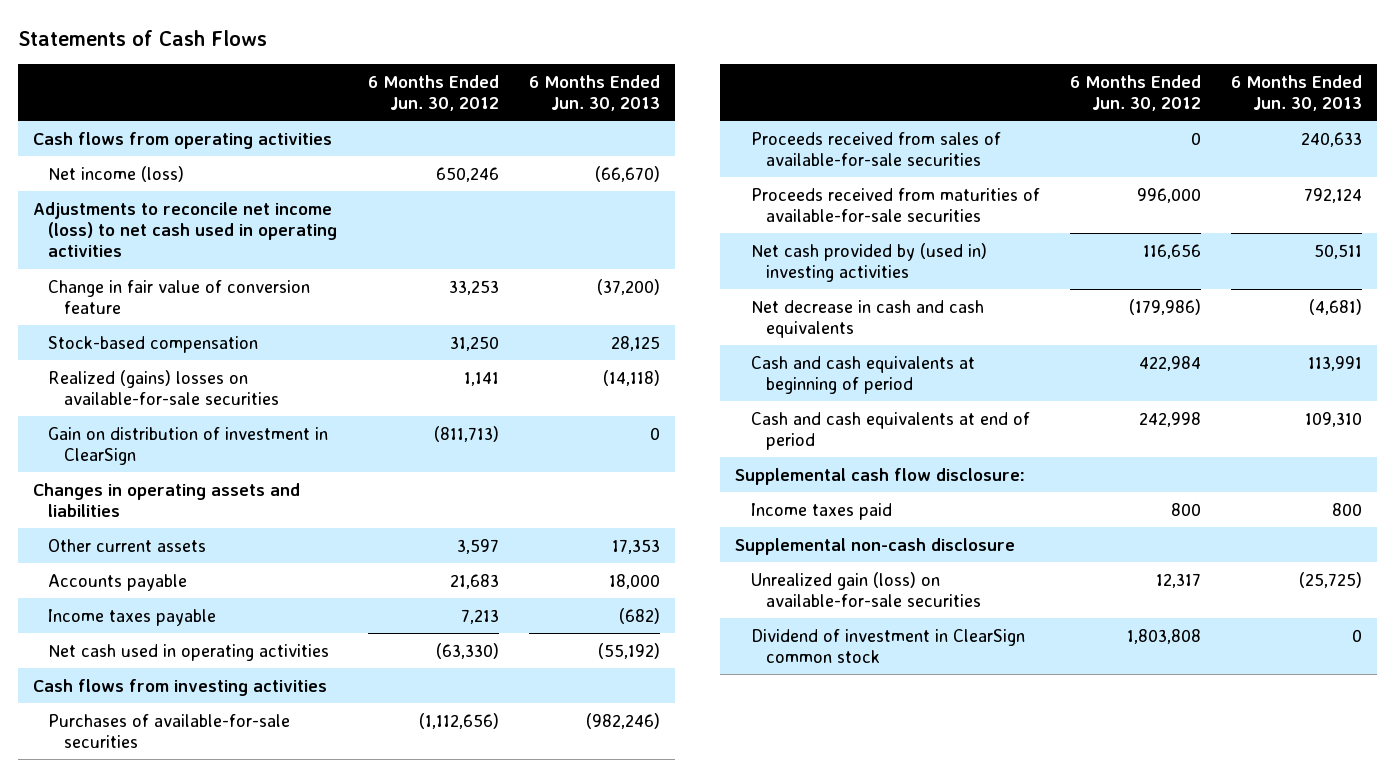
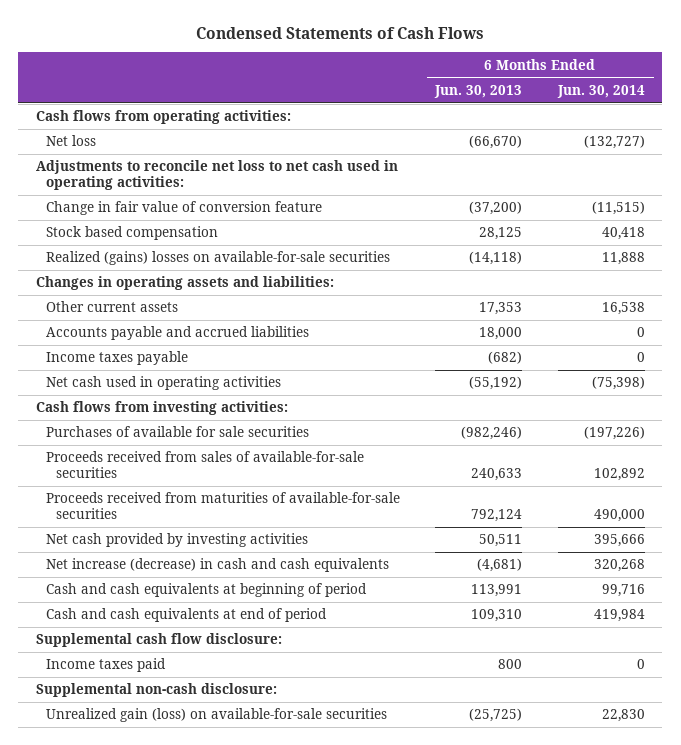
- Statements of Cash Flows
+ Condensed Statements of Cash Flows
- | 6 Months Ended Jun. 30, 2012 | 6 Months Ended Jun. 30, 2013
+ | 6 Months Ended Jun. 30, 2013 | 6 Months Ended Jun. 30, 2014
- Cash flows from operating activities
- Net income (loss) | 650,246 | (66,670)
- Adjustments to reconcile net income (loss) to net cash used in operating activities
+ Cash flows from operating activities:
+ Net loss | (66,670) | (132,727)
+ Adjustments to reconcile net loss to net cash used in operating activities:
- Stock-based compensation | 31,250 | 28,125
+ Stock based compensation | 28,125 | 40,418
- Gain on distribution of investment in ClearSign | (811,713) | 0
- Changes in operating assets and liabilities
+ Changes in operating assets and liabilities:
- Accounts payable | 21,683 | 18,000
+ Accounts payable and accrued liabilities | 18,000 | 0
- Cash flows from investing activities
- Purchases of available-for-sale securities | (1,112,656) | (982,246)
+ Cash flows from investing activities:
+ Purchases of available for sale securities | (982,246) | (197,226)
- Net cash provided by (used in) investing activities | 116,656 | 50,511
- Net decrease in cash and cash equivalents | (179,986) | (4,681)
+ Net cash provided by investing activities | 50,511 | 395,666
+ Net increase (decrease) in cash and cash equivalents | (4,681) | 320,268
- Supplemental non-cash disclosure
+ Supplemental non-cash disclosure:
- Dividend of investment in ClearSign common stock | 1,803,808 | 0

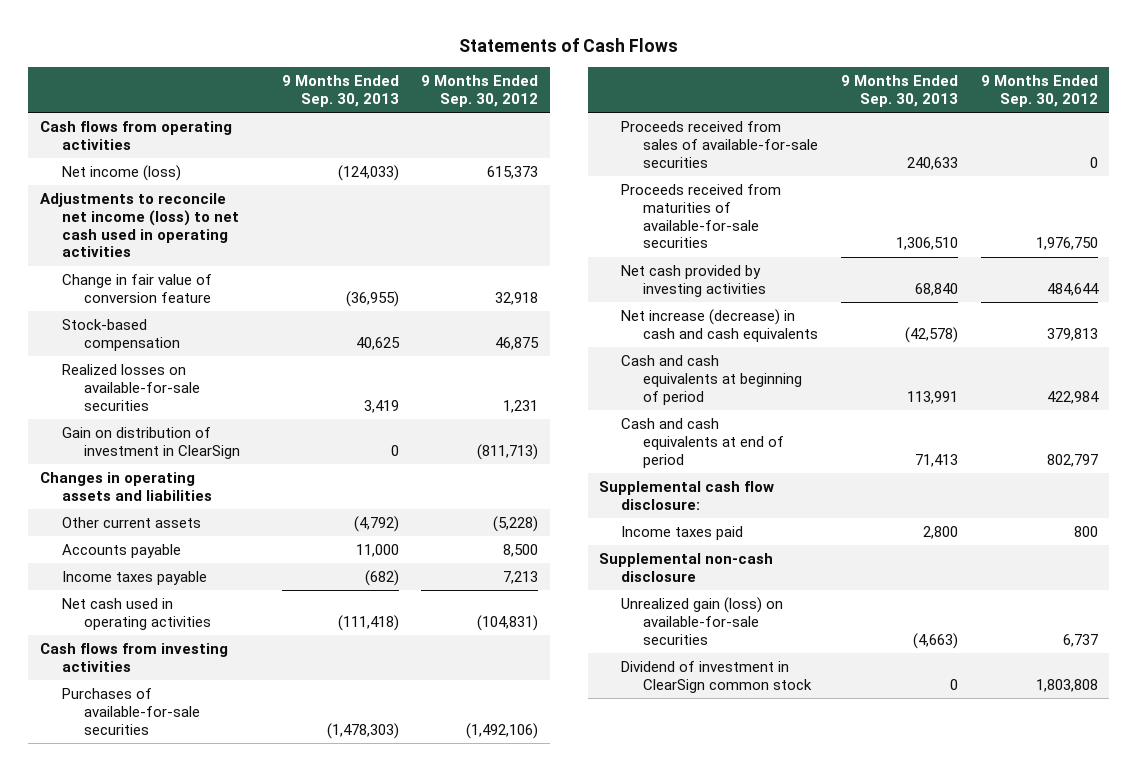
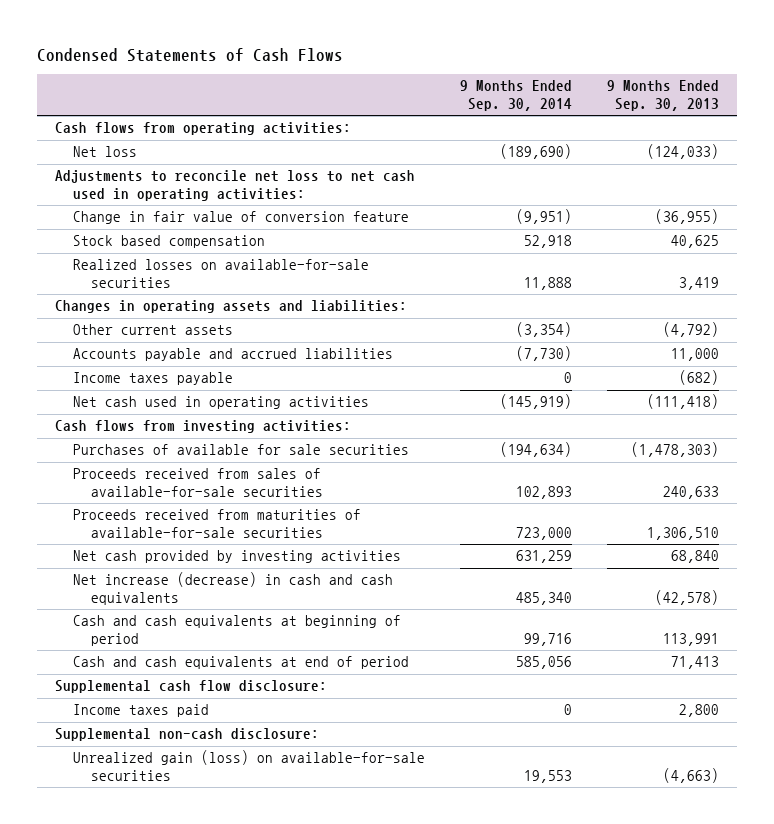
- Statements of Cash Flows
+ Condensed Statements of Cash Flows
- | 9 Months Ended Sep. 30, 2013 | 9 Months Ended Sep. 30, 2012
+ | 9 Months Ended Sep. 30, 2014 | 9 Months Ended Sep. 30, 2013
- Cash flows from operating activities
- Net income (loss) | (124,033) | 615,373
- Adjustments to reconcile net income (loss) to net cash used in operating activities
+ Cash flows from operating activities:
+ Net loss | (189,690) | (124,033)
+ Adjustments to reconcile net loss to net cash used in operating activities:
- Stock-based compensation | 40,625 | 46,875
+ Stock based compensation | 52,918 | 40,625
- Gain on distribution of investment in ClearSign | 0 | (811,713)
- Changes in operating assets and liabilities
+ Changes in operating assets and liabilities:
- Accounts payable | 11,000 | 8,500
+ Accounts payable and accrued liabilities | (7,730) | 11,000
- Cash flows from investing activities
- Purchases of available-for-sale securities | (1,478,303) | (1,492,106)
+ Cash flows from investing activities:
+ Purchases of available for sale securities | (194,634) | (1,478,303)
- Supplemental non-cash disclosure
+ Supplemental non-cash disclosure:
- Dividend of investment in ClearSign common stock | 0 | 1,803,808

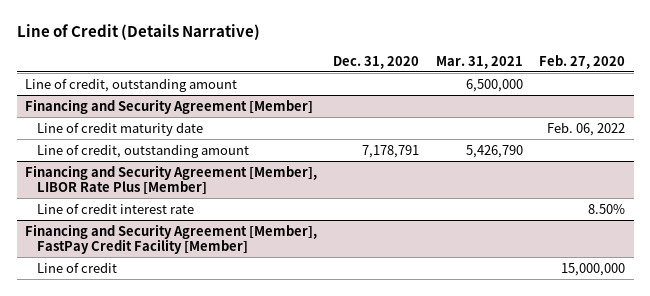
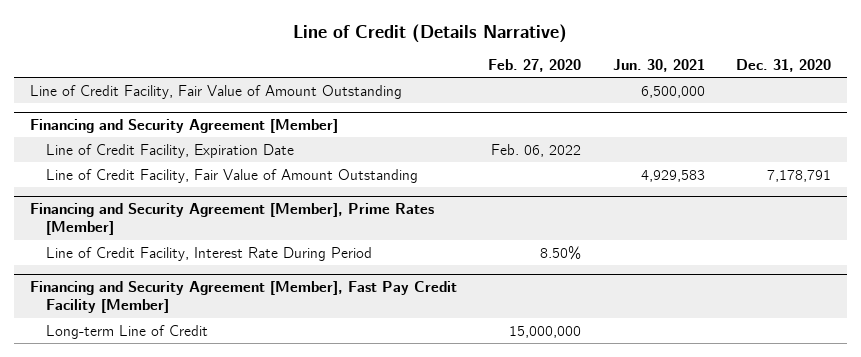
- | Dec. 31, 2020 | Mar. 31, 2021 | Feb. 27, 2020
+ | Feb. 27, 2020 | Jun. 30, 2021 | Dec. 31, 2020
- Line of credit, outstanding amount | | 6,500,000 |
+ Line of Credit Facility, Fair Value of Amount Outstanding | | 6,500,000 |
@ Financing and Security Agreement [Member]
- Line of credit maturity date | | | Feb. 06, 2022
- Line of credit, outstanding amount | 7,178,791 | 5,426,790 |
- Financing and Security Agreement [Member], LIBOR Rate Plus [Member]
- Line of credit interest rate | | | 8.50%
- Financing and Security Agreement [Member], FastPay Credit Facility [Member]
- Line of credit | | | 15,000,000
@ Financing and Security Agreement [Member]
+ Line of Credit Facility, Expiration Date | Feb. 06, 2022 | |
+ Line of Credit Facility, Fair Value of Amount Outstanding | | 4,929,583 | 7,178,791
+ Financing and Security Agreement [Member], Prime Rates [Member]
+ Line of Credit Facility, Interest Rate During Period | 8.50% | |
+ Financing and Security Agreement [Member], Fast Pay Credit Facility [Member]
+ Long-term Line of Credit | 15,000,000 | |

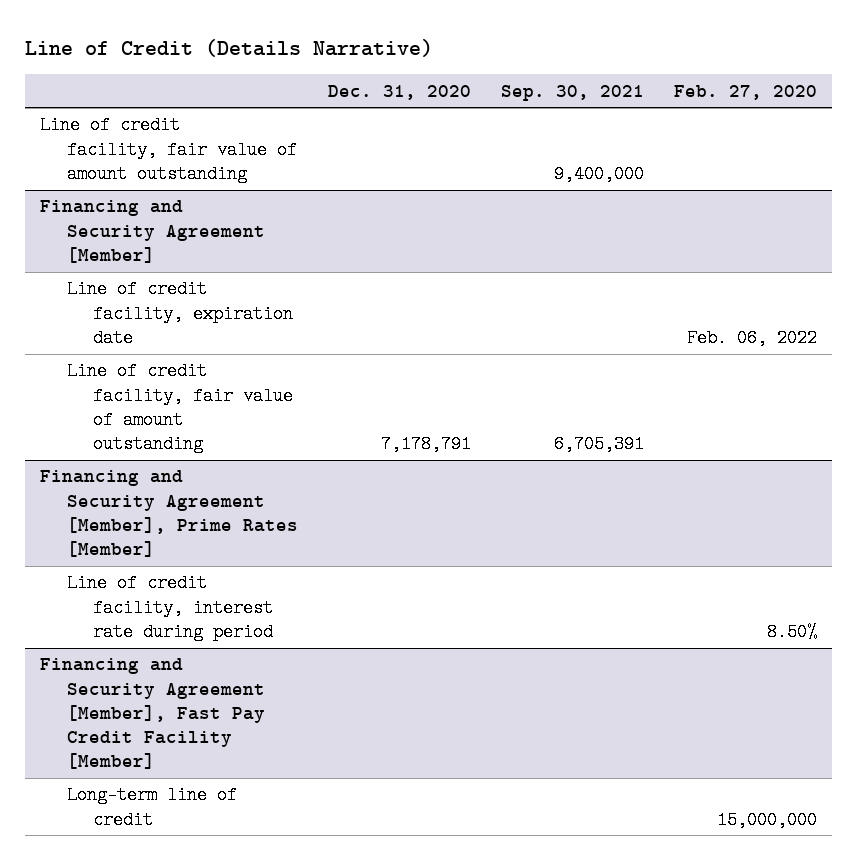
- | Feb. 27, 2020 | Jun. 30, 2021 | Dec. 31, 2020
+ | Dec. 31, 2020 | Sep. 30, 2021 | Feb. 27, 2020
- Line of Credit Facility, Fair Value of Amount Outstanding | | 6,500,000 |
+ Line of credit facility, fair value of amount outstanding | | 9,400,000 |
@ Financing and Security Agreement [Member]
- Line of Credit Facility, Expiration Date | Feb. 06, 2022 | |
- Line of Credit Facility, Fair Value of Amount Outstanding | | 4,929,583 | 7,178,791
+ Line of credit facility, expiration date | | | Feb. 06, 2022
+ Line of credit facility, fair value of amount outstanding | 7,178,791 | 6,705,391 |
@ Financing and Security Agreement [Member], Prime Rates [Member]
- Line of Credit Facility, Interest Rate During Period | 8.50% | |
+ Line of credit facility, interest rate during period | | | 8.50%
@ Financing and Security Agreement [Member], Fast Pay Credit Facility [Member]
- Long-term Line of Credit | 15,000,000 | |
+ Long-term line of credit | | | 15,000,000

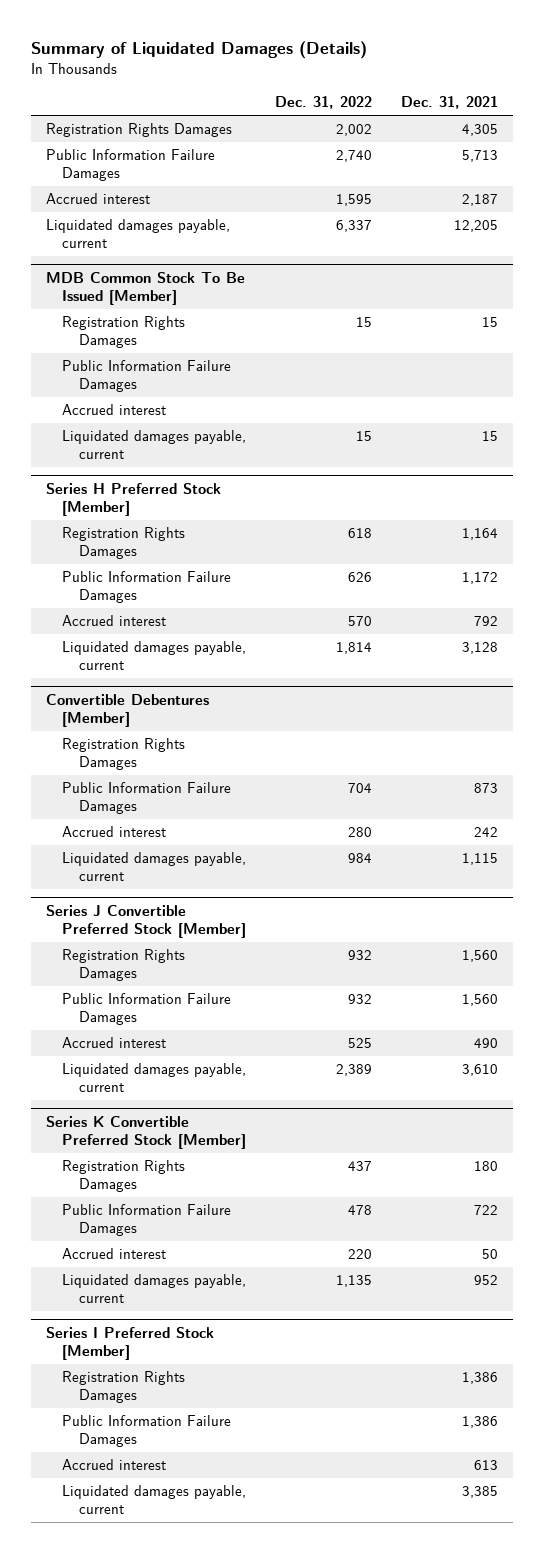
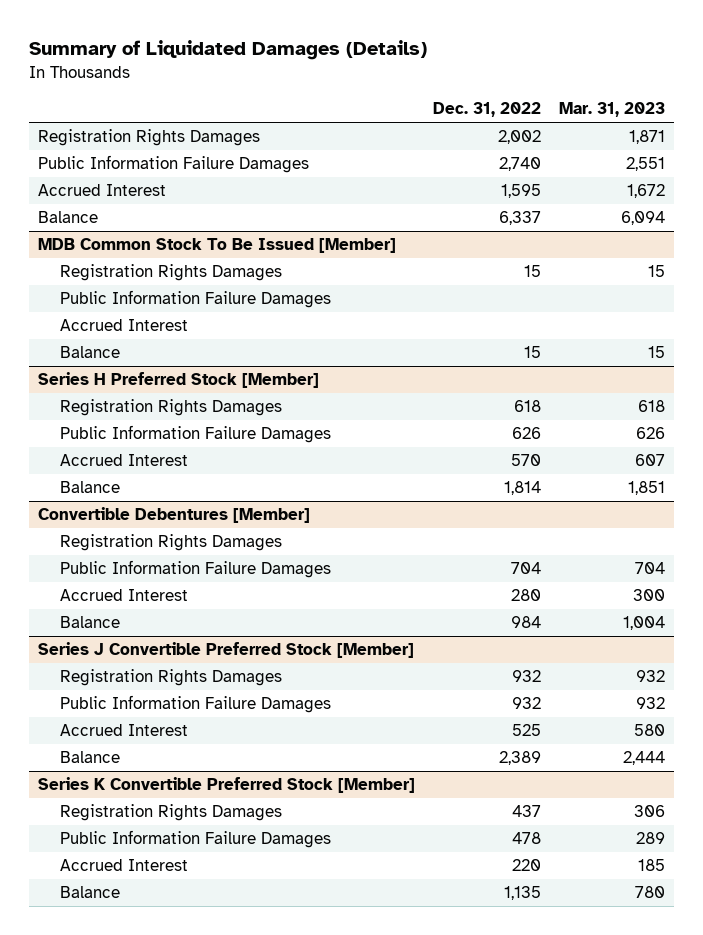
- | Dec. 31, 2022 | Dec. 31, 2021
+ | Dec. 31, 2022 | Mar. 31, 2023
- Accrued interest | 1,595 | 2,187
- Liquidated damages payable, current | 6,337 | 12,205
+ Accrued Interest | 1,595 | 1,672
+ Balance | 6,337 | 6,094
@ MDB Common Stock To Be Issued [Member]
- Accrued interest
- Liquidated damages payable, current | 15 | 15
+ Accrued Interest
+ Balance | 15 | 15
@ Series H Preferred Stock [Member]
- Accrued interest | 570 | 792
- Liquidated damages payable, current | 1,814 | 3,128
+ Accrued Interest | 570 | 607
+ Balance | 1,814 | 1,851
@ Convertible Debentures [Member]
- Accrued interest | 280 | 242
- Liquidated damages payable, current | 984 | 1,115
+ Accrued Interest | 280 | 300
+ Balance | 984 | 1,004
@ Series J Convertible Preferred Stock [Member]
- Accrued interest | 525 | 490
- Liquidated damages payable, current | 2,389 | 3,610
+ Accrued Interest | 525 | 580
+ Balance | 2,389 | 2,444
@ Series K Convertible Preferred Stock [Member]
- Accrued interest | 220 | 50
- Liquidated damages payable, current | 1,135 | 952
- Series I Preferred Stock [Member]
- Registration Rights Damages | | 1,386
- Public Information Failure Damages | | 1,386
- Accrued interest | | 613
- Liquidated damages payable, current | | 3,385
@ Series K Convertible Preferred Stock [Member]
+ Accrued Interest | 220 | 185
+ Balance | 1,135 | 780

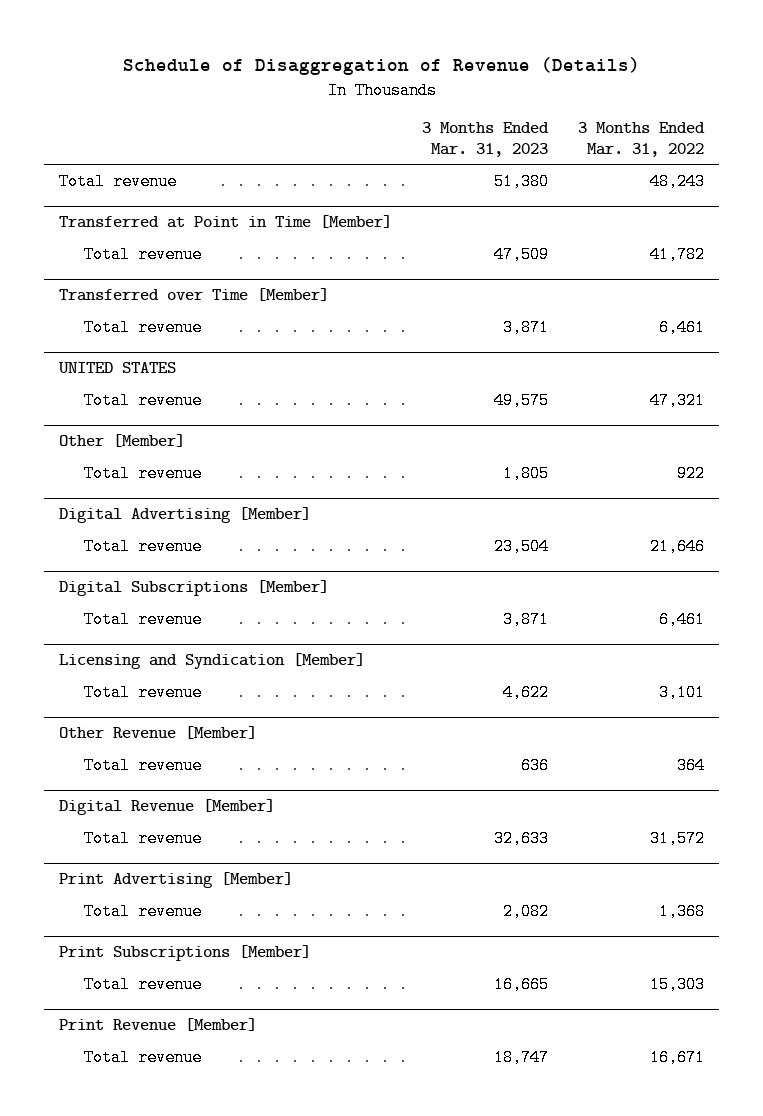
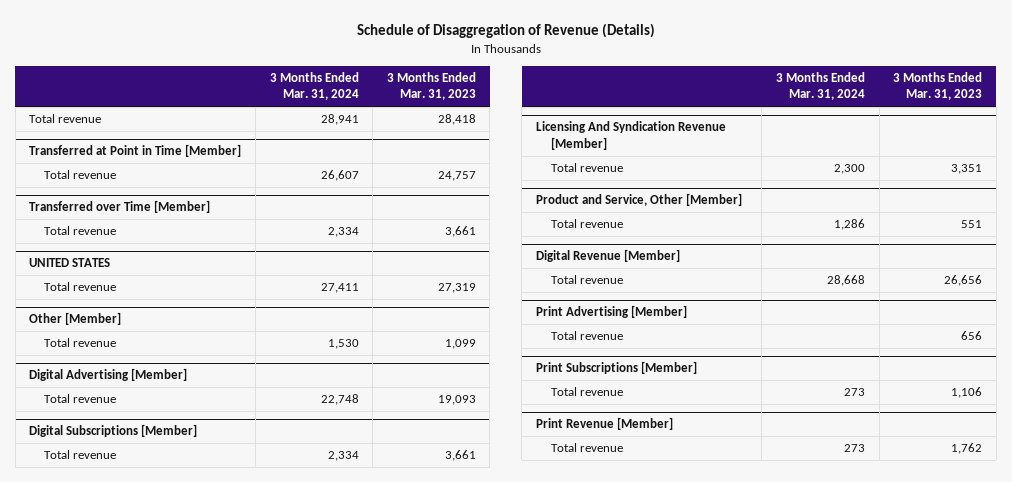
- | 3 Months Ended Mar. 31, 2023 | 3 Months Ended Mar. 31, 2022
+ | 3 Months Ended Mar. 31, 2024 | 3 Months Ended Mar. 31, 2023
- Total revenue | 51,380 | 48,243
+ Total revenue | 28,941 | 28,418
@ Transferred at Point in Time [Member]
- Total revenue | 47,509 | 41,782
+ Total revenue | 26,607 | 24,757
@ Transferred over Time [Member]
- Total revenue | 3,871 | 6,461
+ Total revenue | 2,334 | 3,661
@ UNITED STATES
- Total revenue | 49,575 | 47,321
+ Total revenue | 27,411 | 27,319
@ Other [Member]
- Total revenue | 1,805 | 922
+ Total revenue | 1,530 | 1,099
@ Digital Advertising [Member]
- Total revenue | 23,504 | 21,646
+ Total revenue | 22,748 | 19,093
@ Digital Subscriptions [Member]
- Total revenue | 3,871 | 6,461
- Licensing and Syndication [Member]
- Total revenue | 4,622 | 3,101
- Other Revenue [Member]
- Total revenue | 636 | 364
@ Digital Subscriptions [Member]
+ Total revenue | 2,334 | 3,661
+ Licensing And Syndication Revenue [Member]
+ Total revenue | 2,300 | 3,351
+ Product and Service, Other [Member]
+ Total revenue | 1,286 | 551
@ Digital Revenue [Member]
- Total revenue | 32,633 | 31,572
+ Total revenue | 28,668 | 26,656
@ Print Advertising [Member]
- Total revenue | 2,082 | 1,368
+ Total revenue | | 656
@ Print Subscriptions [Member]
- Total revenue | 16,665 | 15,303
+ Total revenue | 273 | 1,106
@ Print Revenue [Member]
- Total revenue | 18,747 | 16,671
+ Total revenue | 273 | 1,762

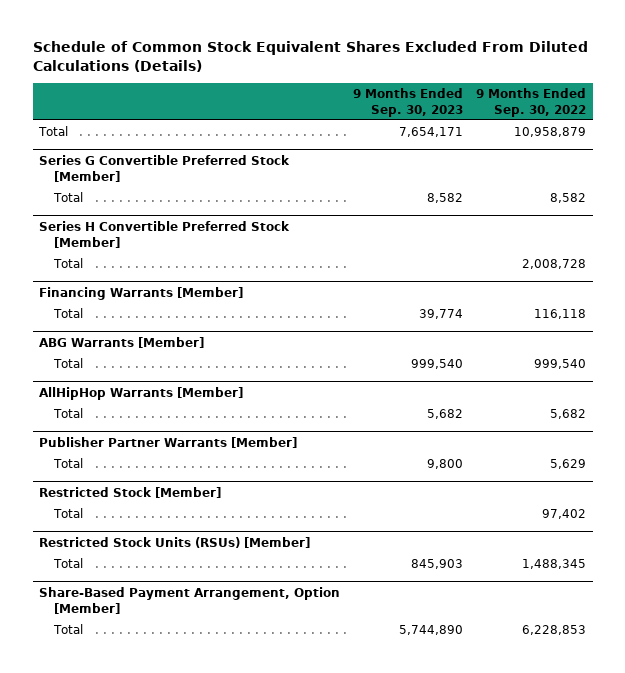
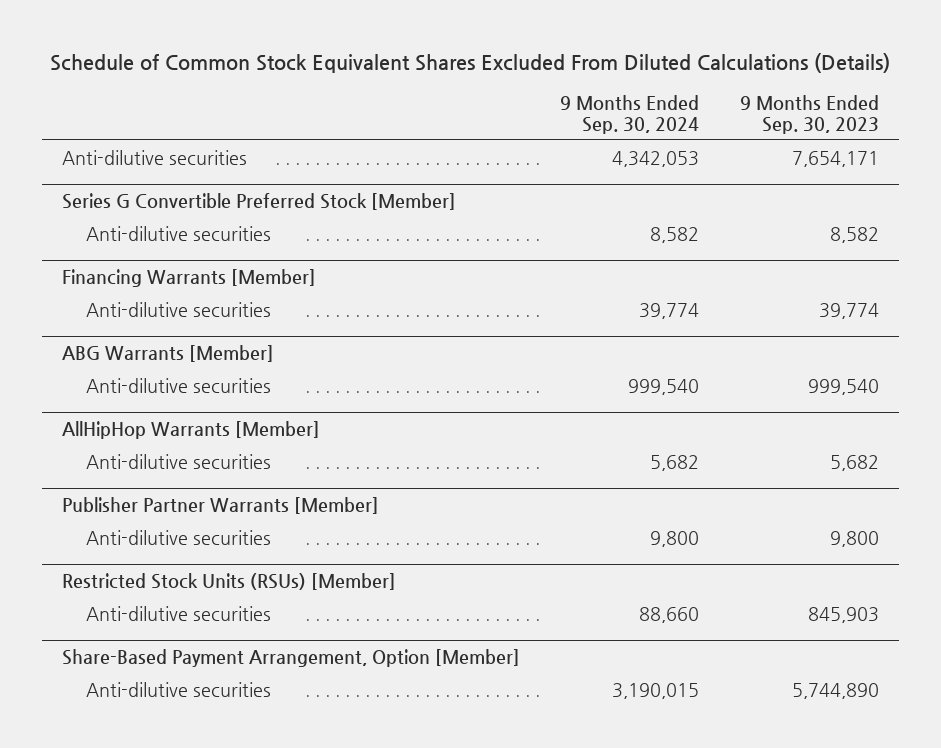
- | 9 Months Ended Sep. 30, 2023 | 9 Months Ended Sep. 30, 2022
+ | 9 Months Ended Sep. 30, 2024 | 9 Months Ended Sep. 30, 2023
- Total | 7,654,171 | 10,958,879
+ Anti-dilutive securities | 4,342,053 | 7,654,171
@ Series G Convertible Preferred Stock [Member]
- Total | 8,582 | 8,582
- Series H Convertible Preferred Stock [Member]
- Total | | 2,008,728
@ Series G Convertible Preferred Stock [Member]
+ Anti-dilutive securities | 8,582 | 8,582
@ Financing Warrants [Member]
- Total | 39,774 | 116,118
+ Anti-dilutive securities | 39,774 | 39,774
@ ABG Warrants [Member]
- Total | 999,540 | 999,540
+ Anti-dilutive securities | 999,540 | 999,540
@ AllHipHop Warrants [Member]
- Total | 5,682 | 5,682
+ Anti-dilutive securities | 5,682 | 5,682
@ Publisher Partner Warrants [Member]
- Total | 9,800 | 5,629
- Restricted Stock [Member]
- Total | | 97,402
@ Publisher Partner Warrants [Member]
+ Anti-dilutive securities | 9,800 | 9,800
@ Restricted Stock Units (RSUs) [Member]
- Total | 845,903 | 1,488,345
+ Anti-dilutive securities | 88,660 | 845,903
@ Share-Based Payment Arrangement, Option [Member]
- Total | 5,744,890 | 6,228,853
+ Anti-dilutive securities | 3,190,015 | 5,744,890

